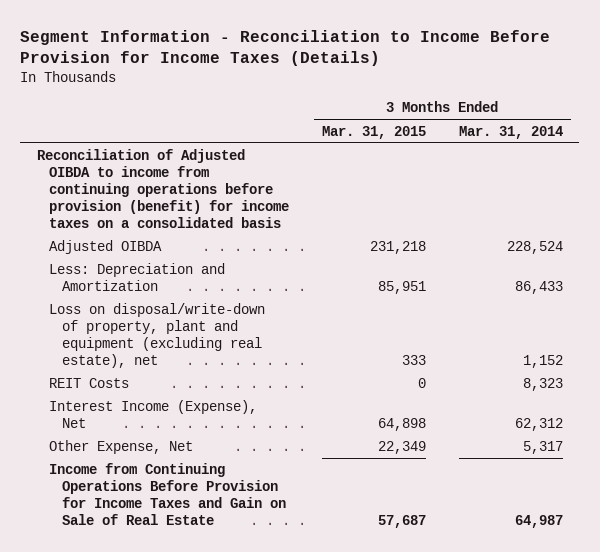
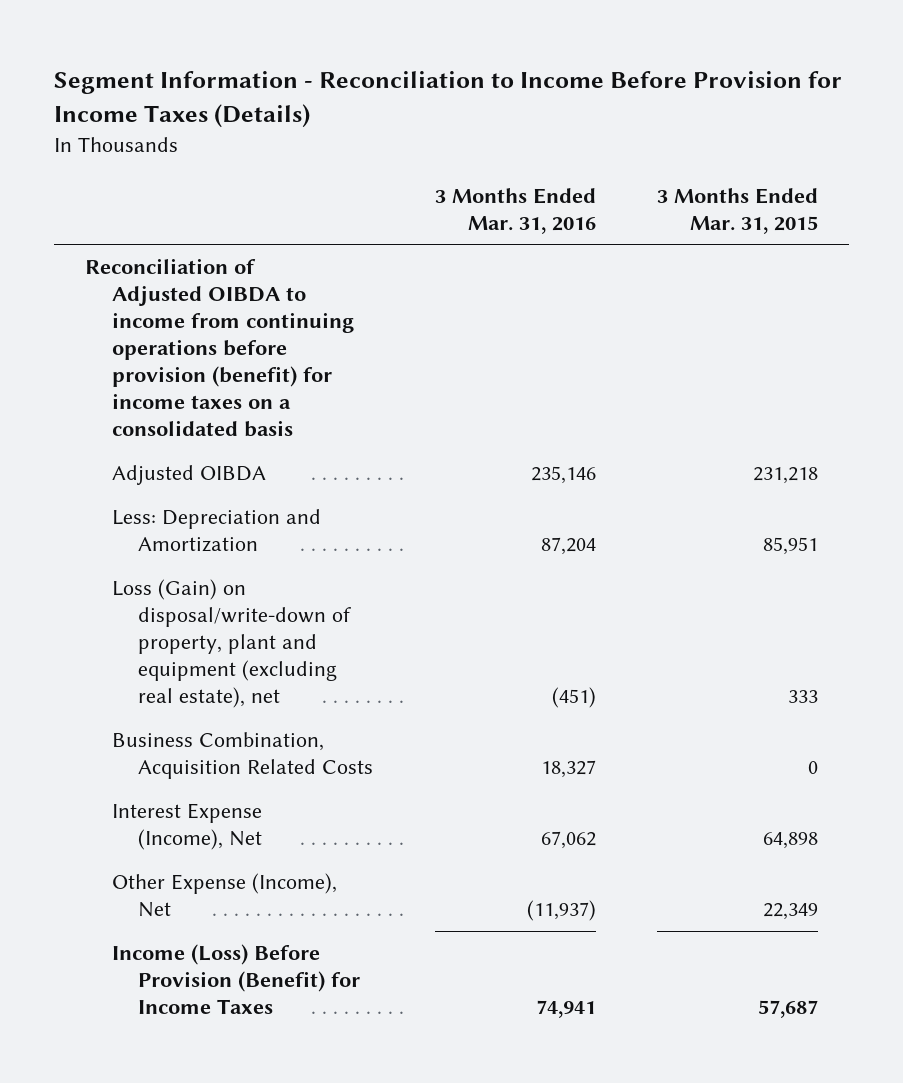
- | 3 Months Ended Mar. 31, 2015 | 3 Months Ended Mar. 31, 2014
+ | 3 Months Ended Mar. 31, 2016 | 3 Months Ended Mar. 31, 2015
- Loss on disposal/write-down of property, plant and equipment (excluding real estate), net | 333 | 1,152
- REIT Costs | 0 | 8,323
- Interest Income (Expense), Net | 64,898 | 62,312
- Other Expense, Net | 22,349 | 5,317
- Income from Continuing Operations Before Provision for Income Taxes and Gain on Sale of Real Estate | 57,687 | 64,987
+ Loss (Gain) on disposal/write-down of property, plant and equipment (excluding real estate), net | (451) | 333
+ Business Combination, Acquisition Related Costs | 18,327 | 0
+ Interest Expense (Income), Net | 67,062 | 64,898
+ Other Expense (Income), Net | (11,937) | 22,349
+ Income (Loss) Before Provision (Benefit) for Income Taxes | 74,941 | 57,687

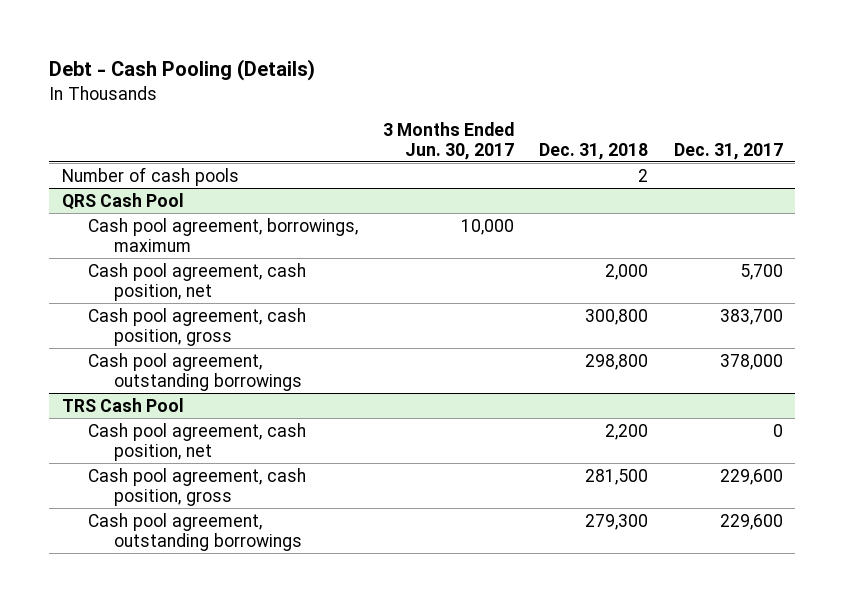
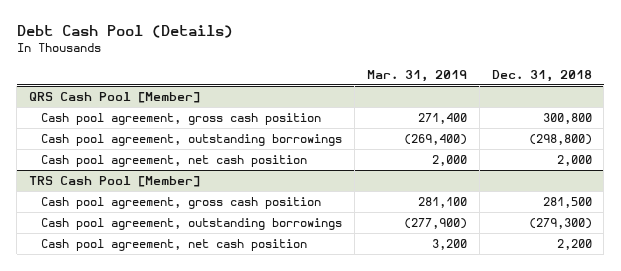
- Debt - Cash Pooling (Details)
+ Debt Cash Pool (Details)
- | 3 Months Ended Jun. 30, 2017 | Dec. 31, 2018 | Dec. 31, 2017
+ | Mar. 31, 2019 | Dec. 31, 2018
- Number of cash pools | | 2 |
- QRS Cash Pool
- Cash pool agreement, borrowings, maximum | 10,000 | |
- Cash pool agreement, cash position, net | | 2,000 | 5,700
- Cash pool agreement, cash position, gross | | 300,800 | 383,700
- Cash pool agreement, outstanding borrowings | | 298,800 | 378,000
- TRS Cash Pool
- Cash pool agreement, cash position, net | | 2,200 | 0
- Cash pool agreement, cash position, gross | | 281,500 | 229,600
- Cash pool agreement, outstanding borrowings | | 279,300 | 229,600
+ QRS Cash Pool [Member]
+ Cash pool agreement, gross cash position | 271,400 | 300,800
+ Cash pool agreement, outstanding borrowings | (269,400) | (298,800)
+ Cash pool agreement, net cash position | 2,000 | 2,000
+ TRS Cash Pool [Member]
+ Cash pool agreement, gross cash position | 281,100 | 281,500
+ Cash pool agreement, outstanding borrowings | (277,900) | (279,300)
+ Cash pool agreement, net cash position | 3,200 | 2,200

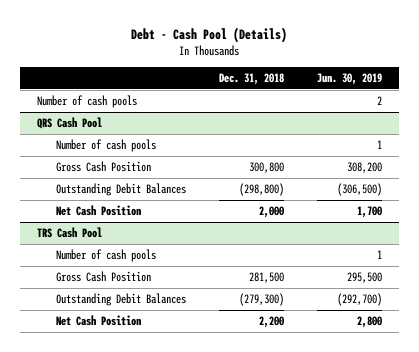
- Debt Cash Pool (Details)
+ Debt - Cash Pool (Details)
- | Mar. 31, 2019 | Dec. 31, 2018
+ | Dec. 31, 2018 | Jun. 30, 2019
- QRS Cash Pool [Member]
- Cash pool agreement, gross cash position | 271,400 | 300,800
- Cash pool agreement, outstanding borrowings | (269,400) | (298,800)
- Cash pool agreement, net cash position | 2,000 | 2,000
- TRS Cash Pool [Member]
- Cash pool agreement, gross cash position | 281,100 | 281,500
- Cash pool agreement, outstanding borrowings | (277,900) | (279,300)
- Cash pool agreement, net cash position | 3,200 | 2,200
+ Number of cash pools | | 2
+ QRS Cash Pool
+ Number of cash pools | | 1
+ Gross Cash Position | 300,800 | 308,200
+ Outstanding Debit Balances | (298,800) | (306,500)
+ Net Cash Position | 2,000 | 1,700
+ TRS Cash Pool
+ Number of cash pools | | 1
+ Gross Cash Position | 281,500 | 295,500
+ Outstanding Debit Balances | (279,300) | (292,700)
+ Net Cash Position | 2,200 | 2,800

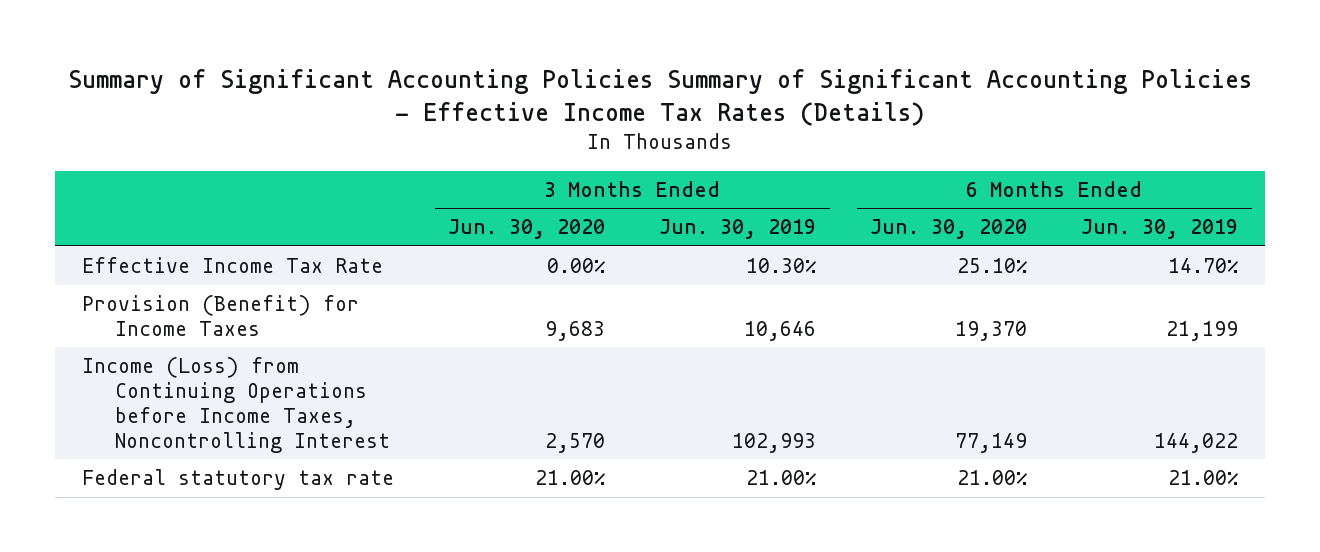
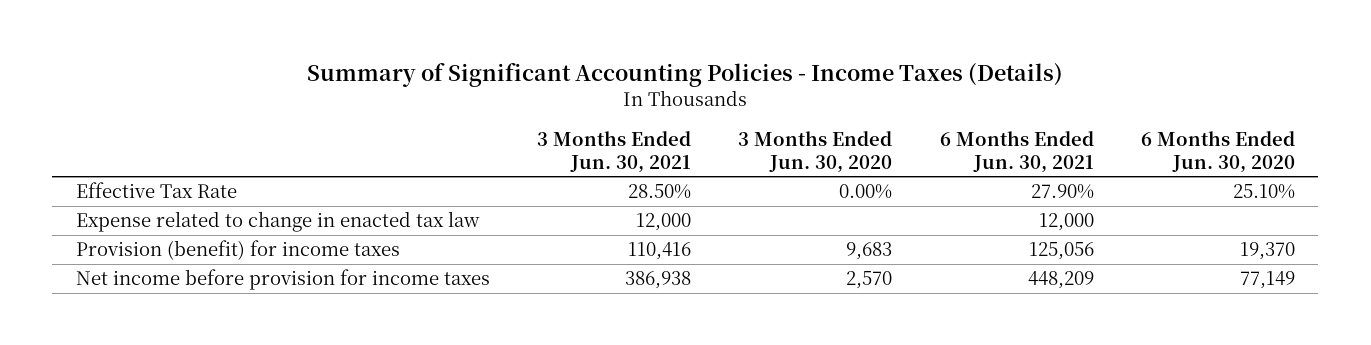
- Summary of Significant Accounting Policies Summary of Significant Accounting Policies - Effective Income Tax Rates (Details)
+ Summary of Significant Accounting Policies - Income Taxes (Details)
- | 3 Months Ended Jun. 30, 2020 | 3 Months Ended Jun. 30, 2019 | 6 Months Ended Jun. 30, 2020 | 6 Months Ended Jun. 30, 2019
+ | 3 Months Ended Jun. 30, 2021 | 3 Months Ended Jun. 30, 2020 | 6 Months Ended Jun. 30, 2021 | 6 Months Ended Jun. 30, 2020
- Effective Income Tax Rate | 0.00% | 10.30% | 25.10% | 14.70%
- Provision (Benefit) for Income Taxes | 9,683 | 10,646 | 19,370 | 21,199
- Income (Loss) from Continuing Operations before Income Taxes, Noncontrolling Interest | 2,570 | 102,993 | 77,149 | 144,022
- Federal statutory tax rate | 21.00% | 21.00% | 21.00% | 21.00%
+ Effective Tax Rate | 28.50% | 0.00% | 27.90% | 25.10%
+ Expense related to change in enacted tax law | 12,000 | | 12,000 |
+ Provision (benefit) for income taxes | 110,416 | 9,683 | 125,056 | 19,370
+ Net income before provision for income taxes | 386,938 | 2,570 | 448,209 | 77,149

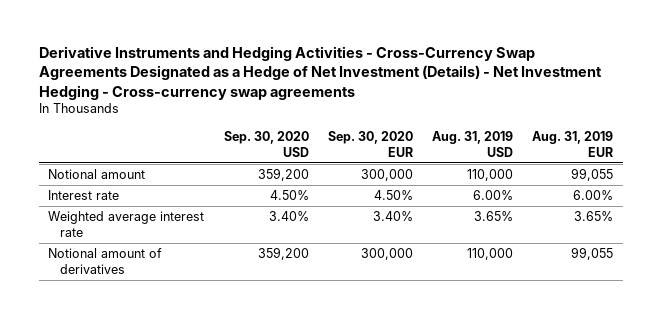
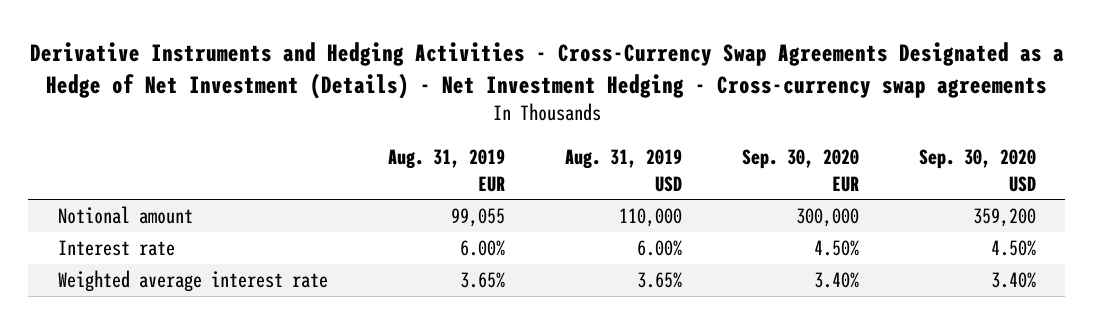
- | Sep. 30, 2020 USD | Sep. 30, 2020 EUR | Aug. 31, 2019 USD | Aug. 31, 2019 EUR
+ | Aug. 31, 2019 EUR | Aug. 31, 2019 USD | Sep. 30, 2020 EUR | Sep. 30, 2020 USD
- Notional amount of derivatives | 359,200 | 300,000 | 110,000 | 99,055

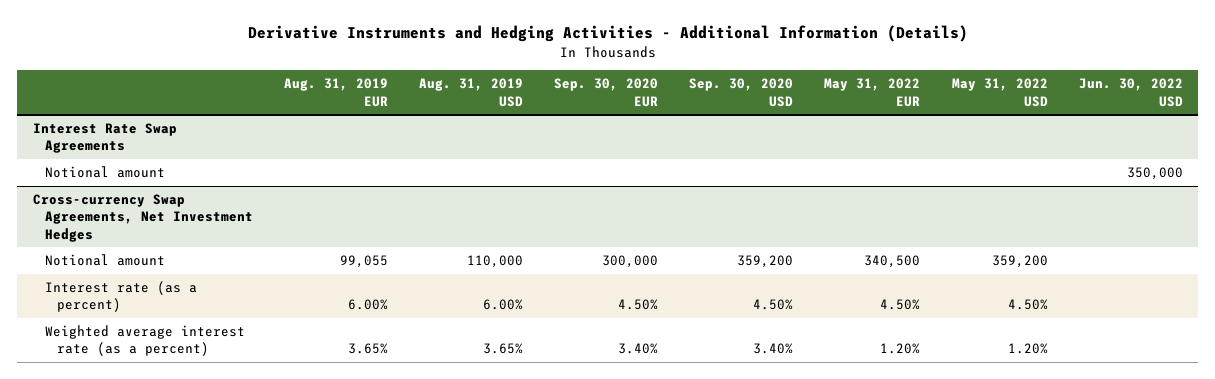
- Derivative Instruments and Hedging Activities - Cross-Currency Swap Agreements Designated as a Hedge of Net Investment (Details) - Net Investment Hedging - Cross-currency swap agreements
+ Derivative Instruments and Hedging Activities - Additional Information (Details)
- | Aug. 31, 2019 EUR | Aug. 31, 2019 USD | Sep. 30, 2020 EUR | Sep. 30, 2020 USD
+ | Aug. 31, 2019 EUR | Aug. 31, 2019 USD | Sep. 30, 2020 EUR | Sep. 30, 2020 USD | May 31, 2022 EUR | May 31, 2022 USD | Jun. 30, 2022 USD
+ Interest Rate Swap Agreements
+ Notional amount | | | | | | | 350,000
+ Cross-currency Swap Agreements, Net Investment Hedges
- Interest rate | 6.00% | 6.00% | 4.50% | 4.50%
- Weighted average interest rate | 3.65% | 3.65% | 3.40% | 3.40%
+ Interest rate (as a percent) | 6.00% | 6.00% | 4.50% | 4.50% | 4.50% | 4.50% |
+ Weighted average interest rate (as a percent) | 3.65% | 3.65% | 3.40% | 3.40% | 1.20% | 1.20% |

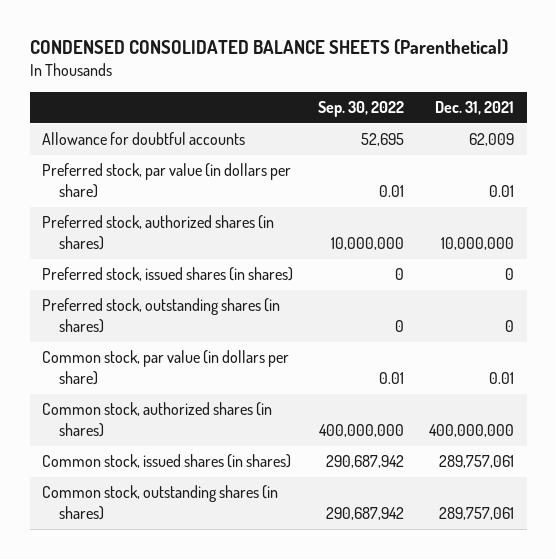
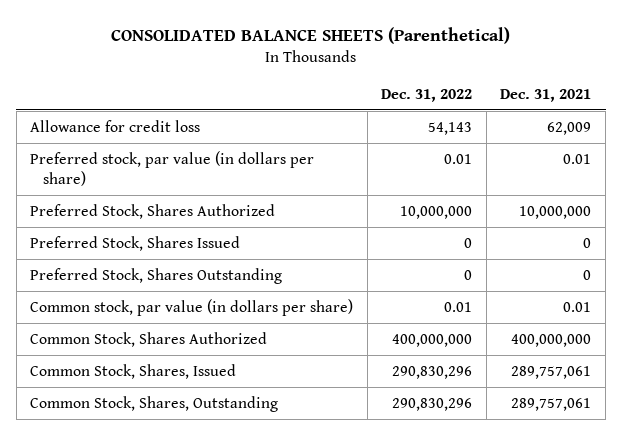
- CONDENSED CONSOLIDATED BALANCE SHEETS (Parenthetical)
+ CONSOLIDATED BALANCE SHEETS (Parenthetical)
- | Sep. 30, 2022 | Dec. 31, 2021
+ | Dec. 31, 2022 | Dec. 31, 2021
- Allowance for doubtful accounts | 52,695 | 62,009
+ Allowance for credit loss | 54,143 | 62,009
- Preferred stock, authorized shares (in shares) | 10,000,000 | 10,000,000
- Preferred stock, issued shares (in shares) | 0 | 0
- Preferred stock, outstanding shares (in shares) | 0 | 0
+ Preferred Stock, Shares Authorized | 10,000,000 | 10,000,000
+ Preferred Stock, Shares Issued | 0 | 0
+ Preferred Stock, Shares Outstanding | 0 | 0
- Common stock, authorized shares (in shares) | 400,000,000 | 400,000,000
- Common stock, issued shares (in shares) | 290,687,942 | 289,757,061
- Common stock, outstanding shares (in shares) | 290,687,942 | 289,757,061
+ Common Stock, Shares Authorized | 400,000,000 | 400,000,000
+ Common Stock, Shares, Issued | 290,830,296 | 289,757,061
+ Common Stock, Shares, Outstanding | 290,830,296 | 289,757,061

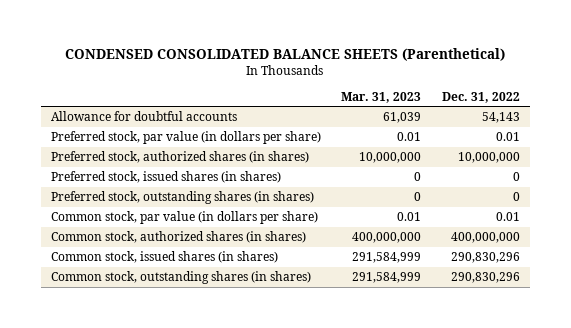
- CONSOLIDATED BALANCE SHEETS (Parenthetical)
+ CONDENSED CONSOLIDATED BALANCE SHEETS (Parenthetical)
- | Dec. 31, 2022 | Dec. 31, 2021
+ | Mar. 31, 2023 | Dec. 31, 2022
- Allowance for credit loss | 54,143 | 62,009
+ Allowance for doubtful accounts | 61,039 | 54,143
- Preferred Stock, Shares Authorized | 10,000,000 | 10,000,000
- Preferred Stock, Shares Issued | 0 | 0
- Preferred Stock, Shares Outstanding | 0 | 0
+ Preferred stock, authorized shares (in shares) | 10,000,000 | 10,000,000
+ Preferred stock, issued shares (in shares) | 0 | 0
+ Preferred stock, outstanding shares (in shares) | 0 | 0
- Common Stock, Shares Authorized | 400,000,000 | 400,000,000
- Common Stock, Shares, Issued | 290,830,296 | 289,757,061
- Common Stock, Shares, Outstanding | 290,830,296 | 289,757,061
+ Common stock, authorized shares (in shares) | 400,000,000 | 400,000,000
+ Common stock, issued shares (in shares) | 291,584,999 | 290,830,296
+ Common stock, outstanding shares (in shares) | 291,584,999 | 290,830,296

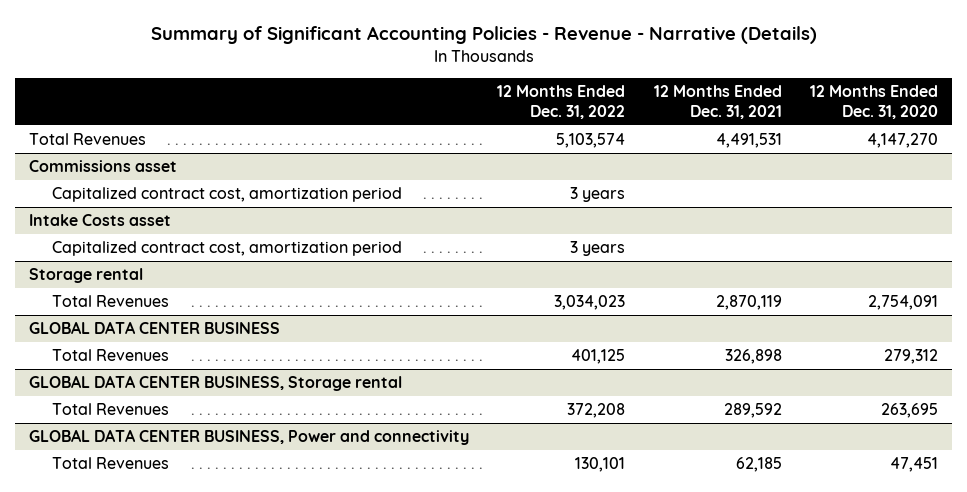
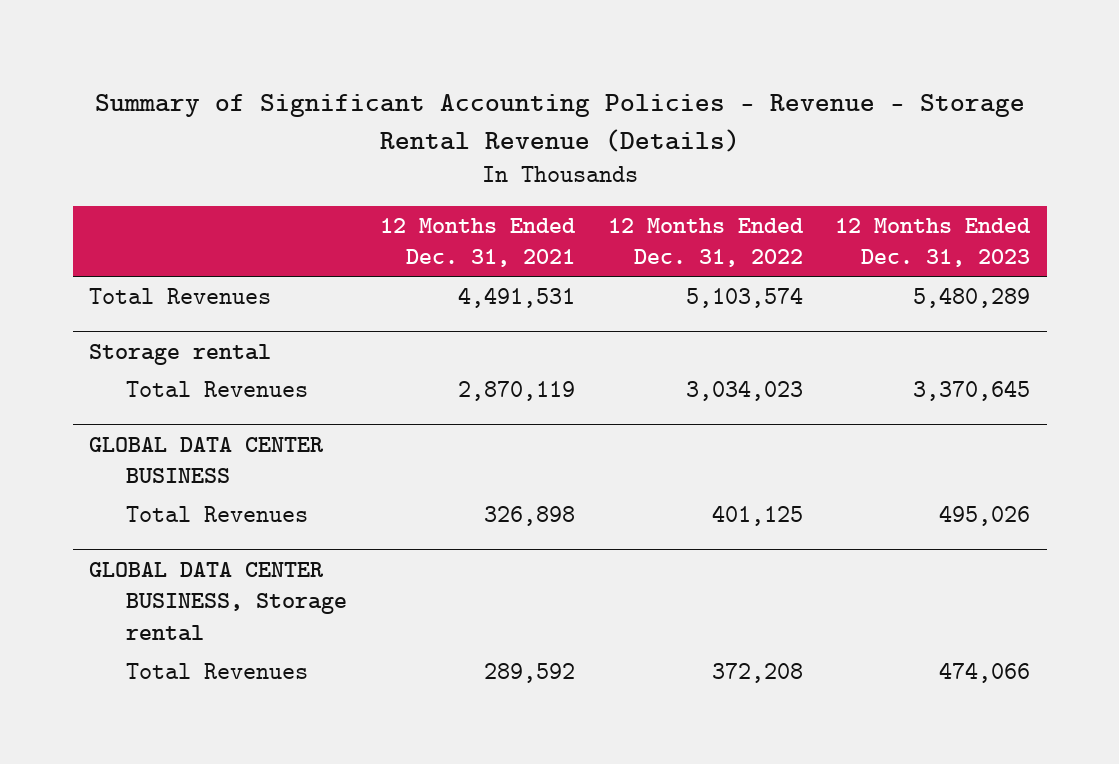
- Summary of Significant Accounting Policies - Revenue - Narrative (Details)
+ Summary of Significant Accounting Policies - Revenue - Storage Rental Revenue (Details)
- | 12 Months Ended Dec. 31, 2022 | 12 Months Ended Dec. 31, 2021 | 12 Months Ended Dec. 31, 2020
+ | 12 Months Ended Dec. 31, 2021 | 12 Months Ended Dec. 31, 2022 | 12 Months Ended Dec. 31, 2023
- Commissions asset
- Capitalized contract cost, amortization period | 3 years | |
- Intake Costs asset
- Capitalized contract cost, amortization period | 3 years | |
- GLOBAL DATA CENTER BUSINESS, Power and connectivity
- Total Revenues | 130,101 | 62,185 | 47,451

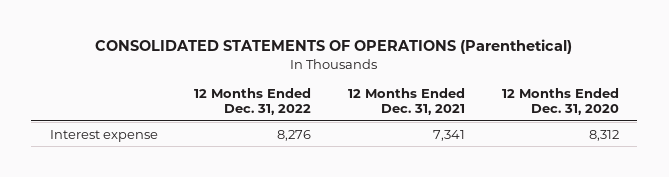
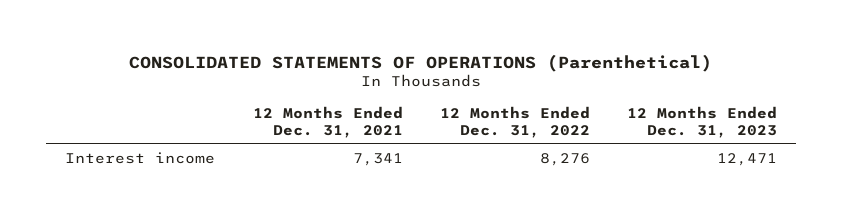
- | 12 Months Ended Dec. 31, 2022 | 12 Months Ended Dec. 31, 2021 | 12 Months Ended Dec. 31, 2020
+ | 12 Months Ended Dec. 31, 2021 | 12 Months Ended Dec. 31, 2022 | 12 Months Ended Dec. 31, 2023
- Interest expense | 8,276 | 7,341 | 8,312
+ Interest income | 7,341 | 8,276 | 12,471

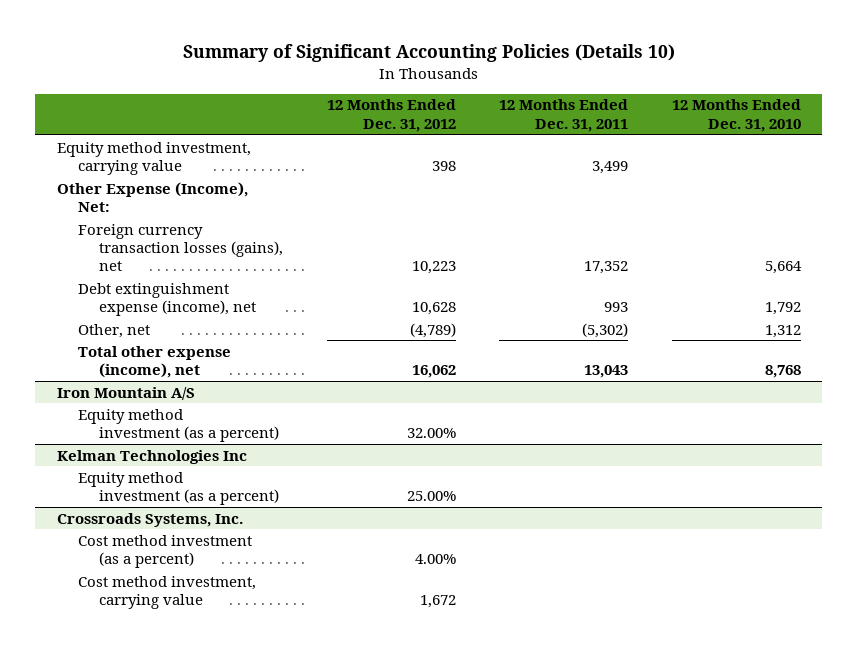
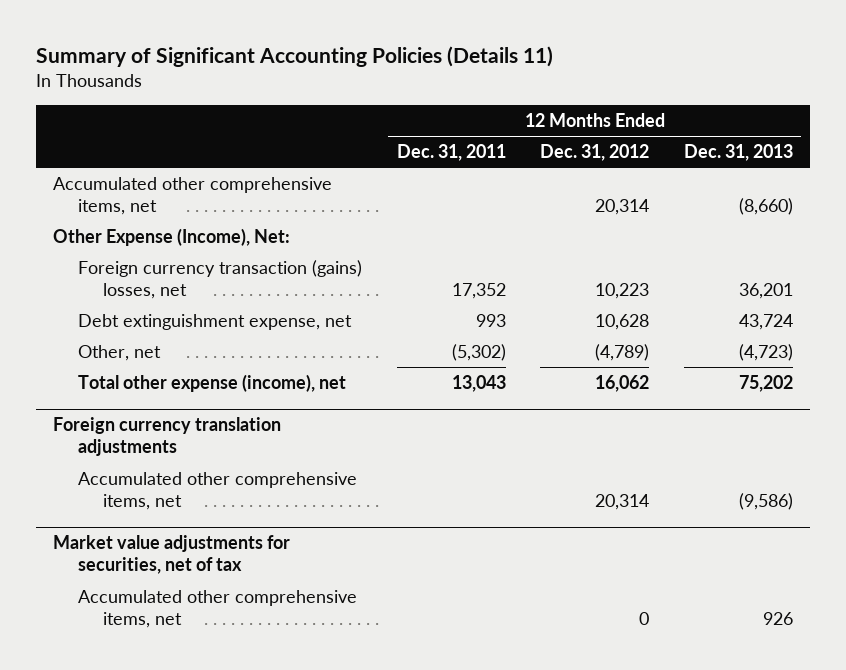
- Summary of Significant Accounting Policies (Details 10)
+ Summary of Significant Accounting Policies (Details 11)
- | 12 Months Ended Dec. 31, 2012 | 12 Months Ended Dec. 31, 2011 | 12 Months Ended Dec. 31, 2010
+ | 12 Months Ended Dec. 31, 2011 | 12 Months Ended Dec. 31, 2012 | 12 Months Ended Dec. 31, 2013
- Equity method investment, carrying value | 398 | 3,499 |
+ Accumulated other comprehensive items, net | | 20,314 | (8,660)
- Foreign currency transaction losses (gains), net | 10,223 | 17,352 | 5,664
- Debt extinguishment expense (income), net | 10,628 | 993 | 1,792
+ Foreign currency transaction (gains) losses, net | 17,352 | 10,223 | 36,201
+ Debt extinguishment expense, net | 993 | 10,628 | 43,724
- Iron Mountain A/S
- Equity method investment (as a percent) | 32.00% | |
- Kelman Technologies Inc
- Equity method investment (as a percent) | 25.00% | |
- Crossroads Systems, Inc.
- Cost method investment (as a percent) | 4.00% | |
- Cost method investment, carrying value | 1,672 | |
+ Foreign currency translation adjustments
+ Accumulated other comprehensive items, net | | 20,314 | (9,586)
+ Market value adjustments for securities, net of tax
+ Accumulated other comprehensive items, net | | 0 | 926

